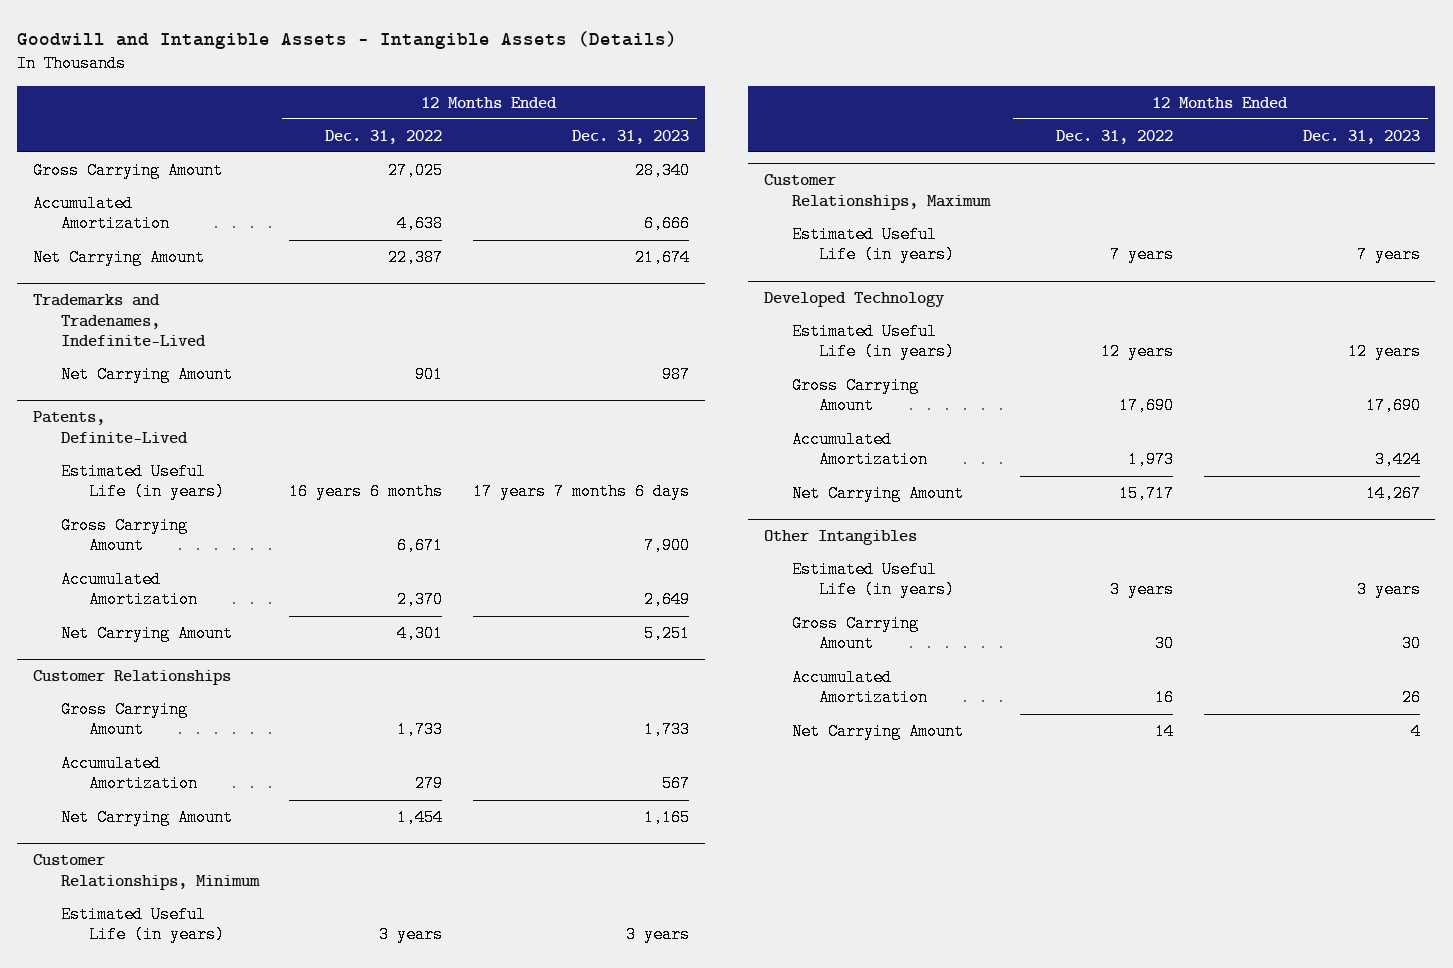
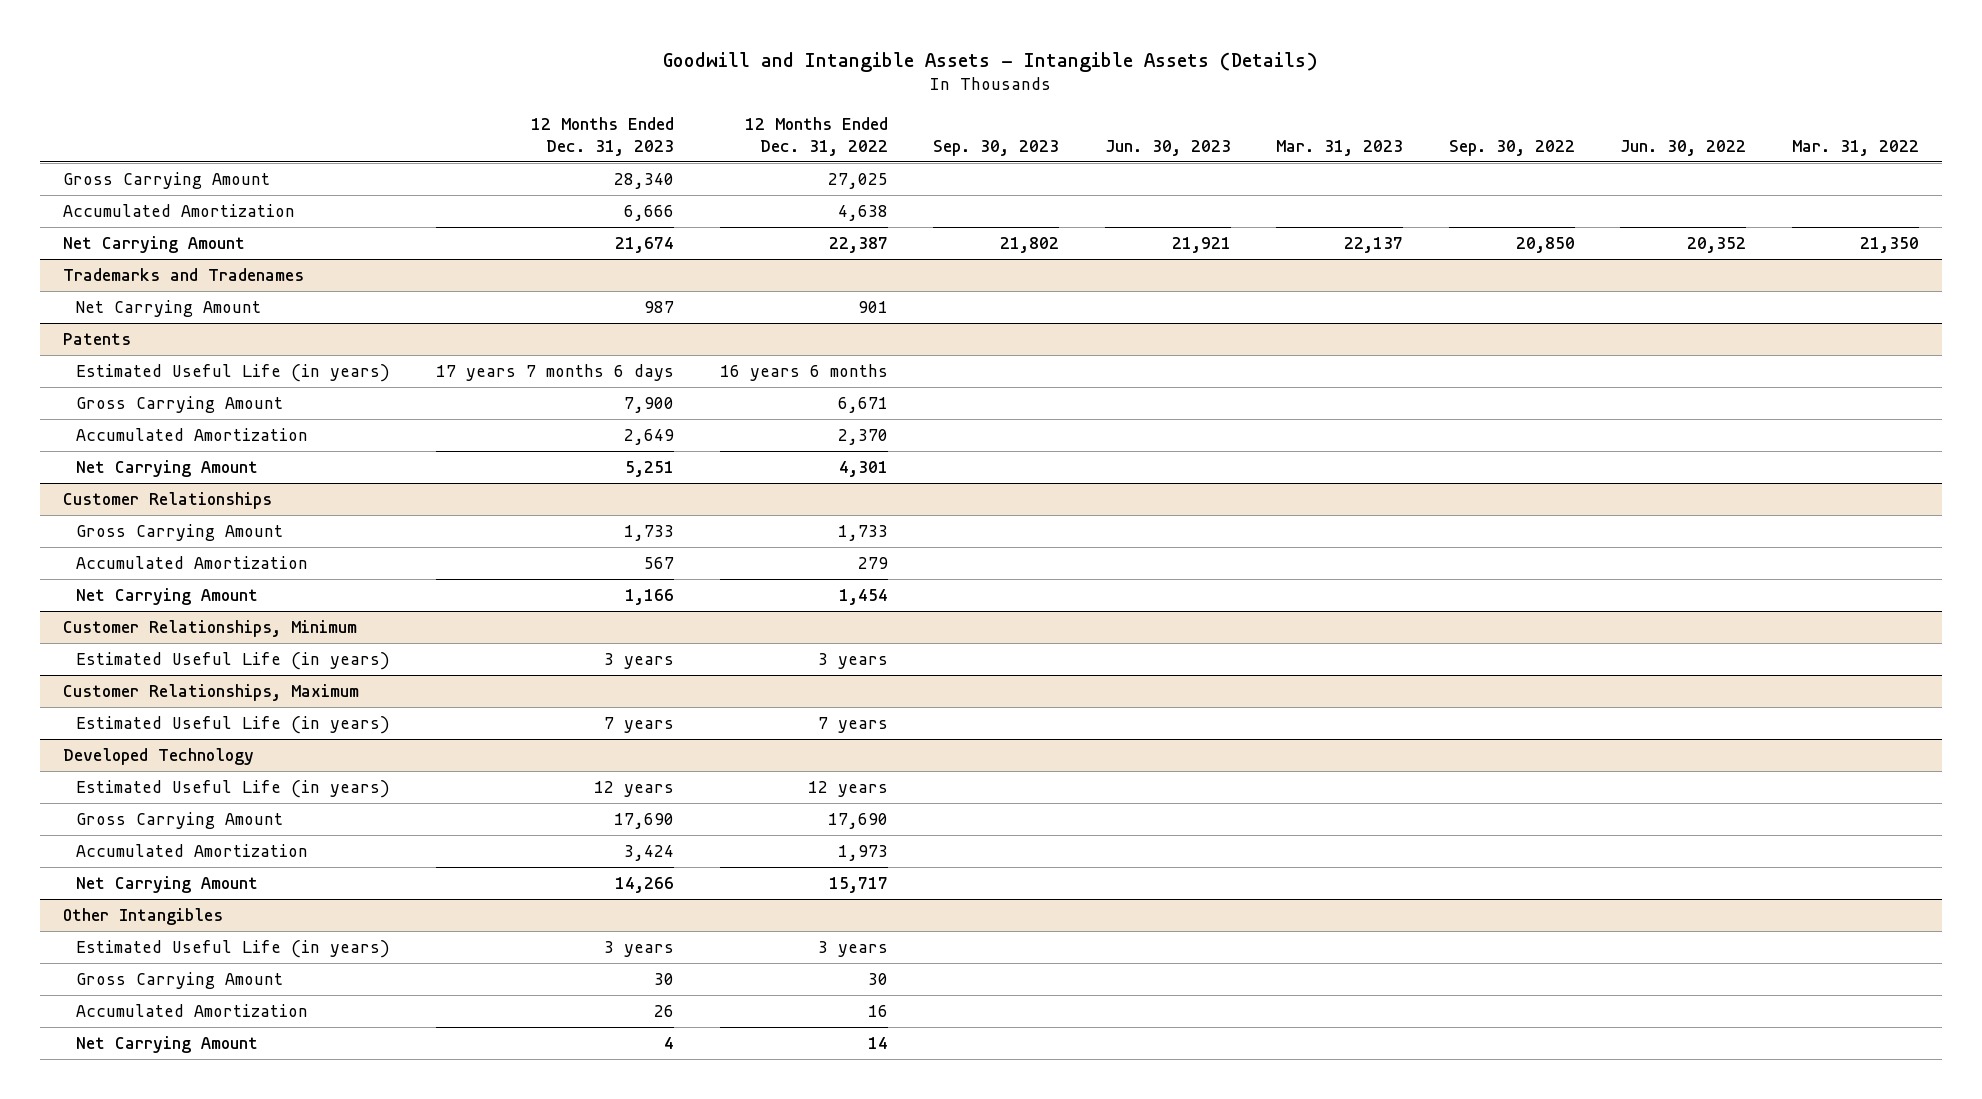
- | 12 Months Ended Dec. 31, 2022 | 12 Months Ended Dec. 31, 2023
+ | 12 Months Ended Dec. 31, 2023 | 12 Months Ended Dec. 31, 2022 | Sep. 30, 2023 | Jun. 30, 2023 | Mar. 31, 2023 | Sep. 30, 2022 | Jun. 30, 2022 | Mar. 31, 2022
- Trademarks and Tradenames, Indefinite-Lived
+ Trademarks and Tradenames
- Patents, Definite-Lived
+ Patents
@ Customer Relationships
- Net Carrying Amount | 1,454 | 1,165
+ Net Carrying Amount | 1,166 | 1,454 | | | | | |
@ Developed Technology
- Net Carrying Amount | 15,717 | 14,267
+ Net Carrying Amount | 14,266 | 15,717 | | | | | |

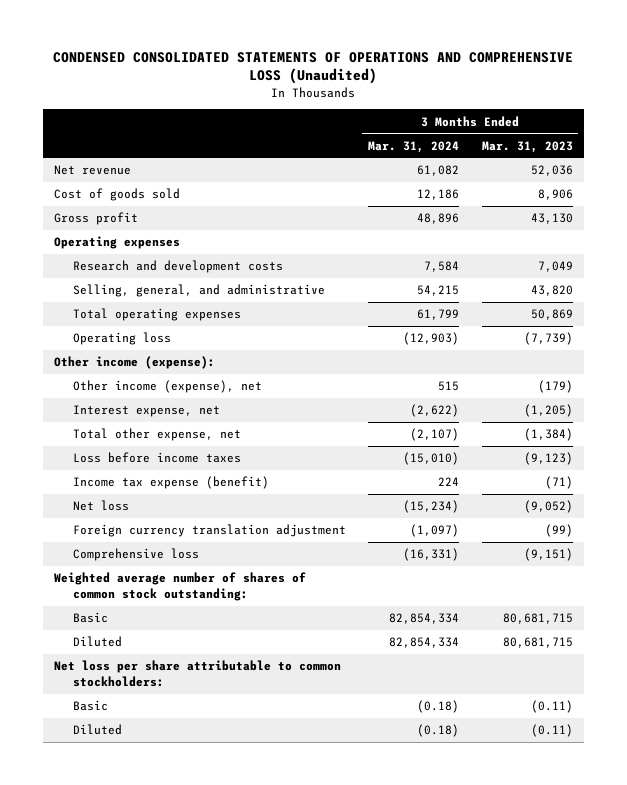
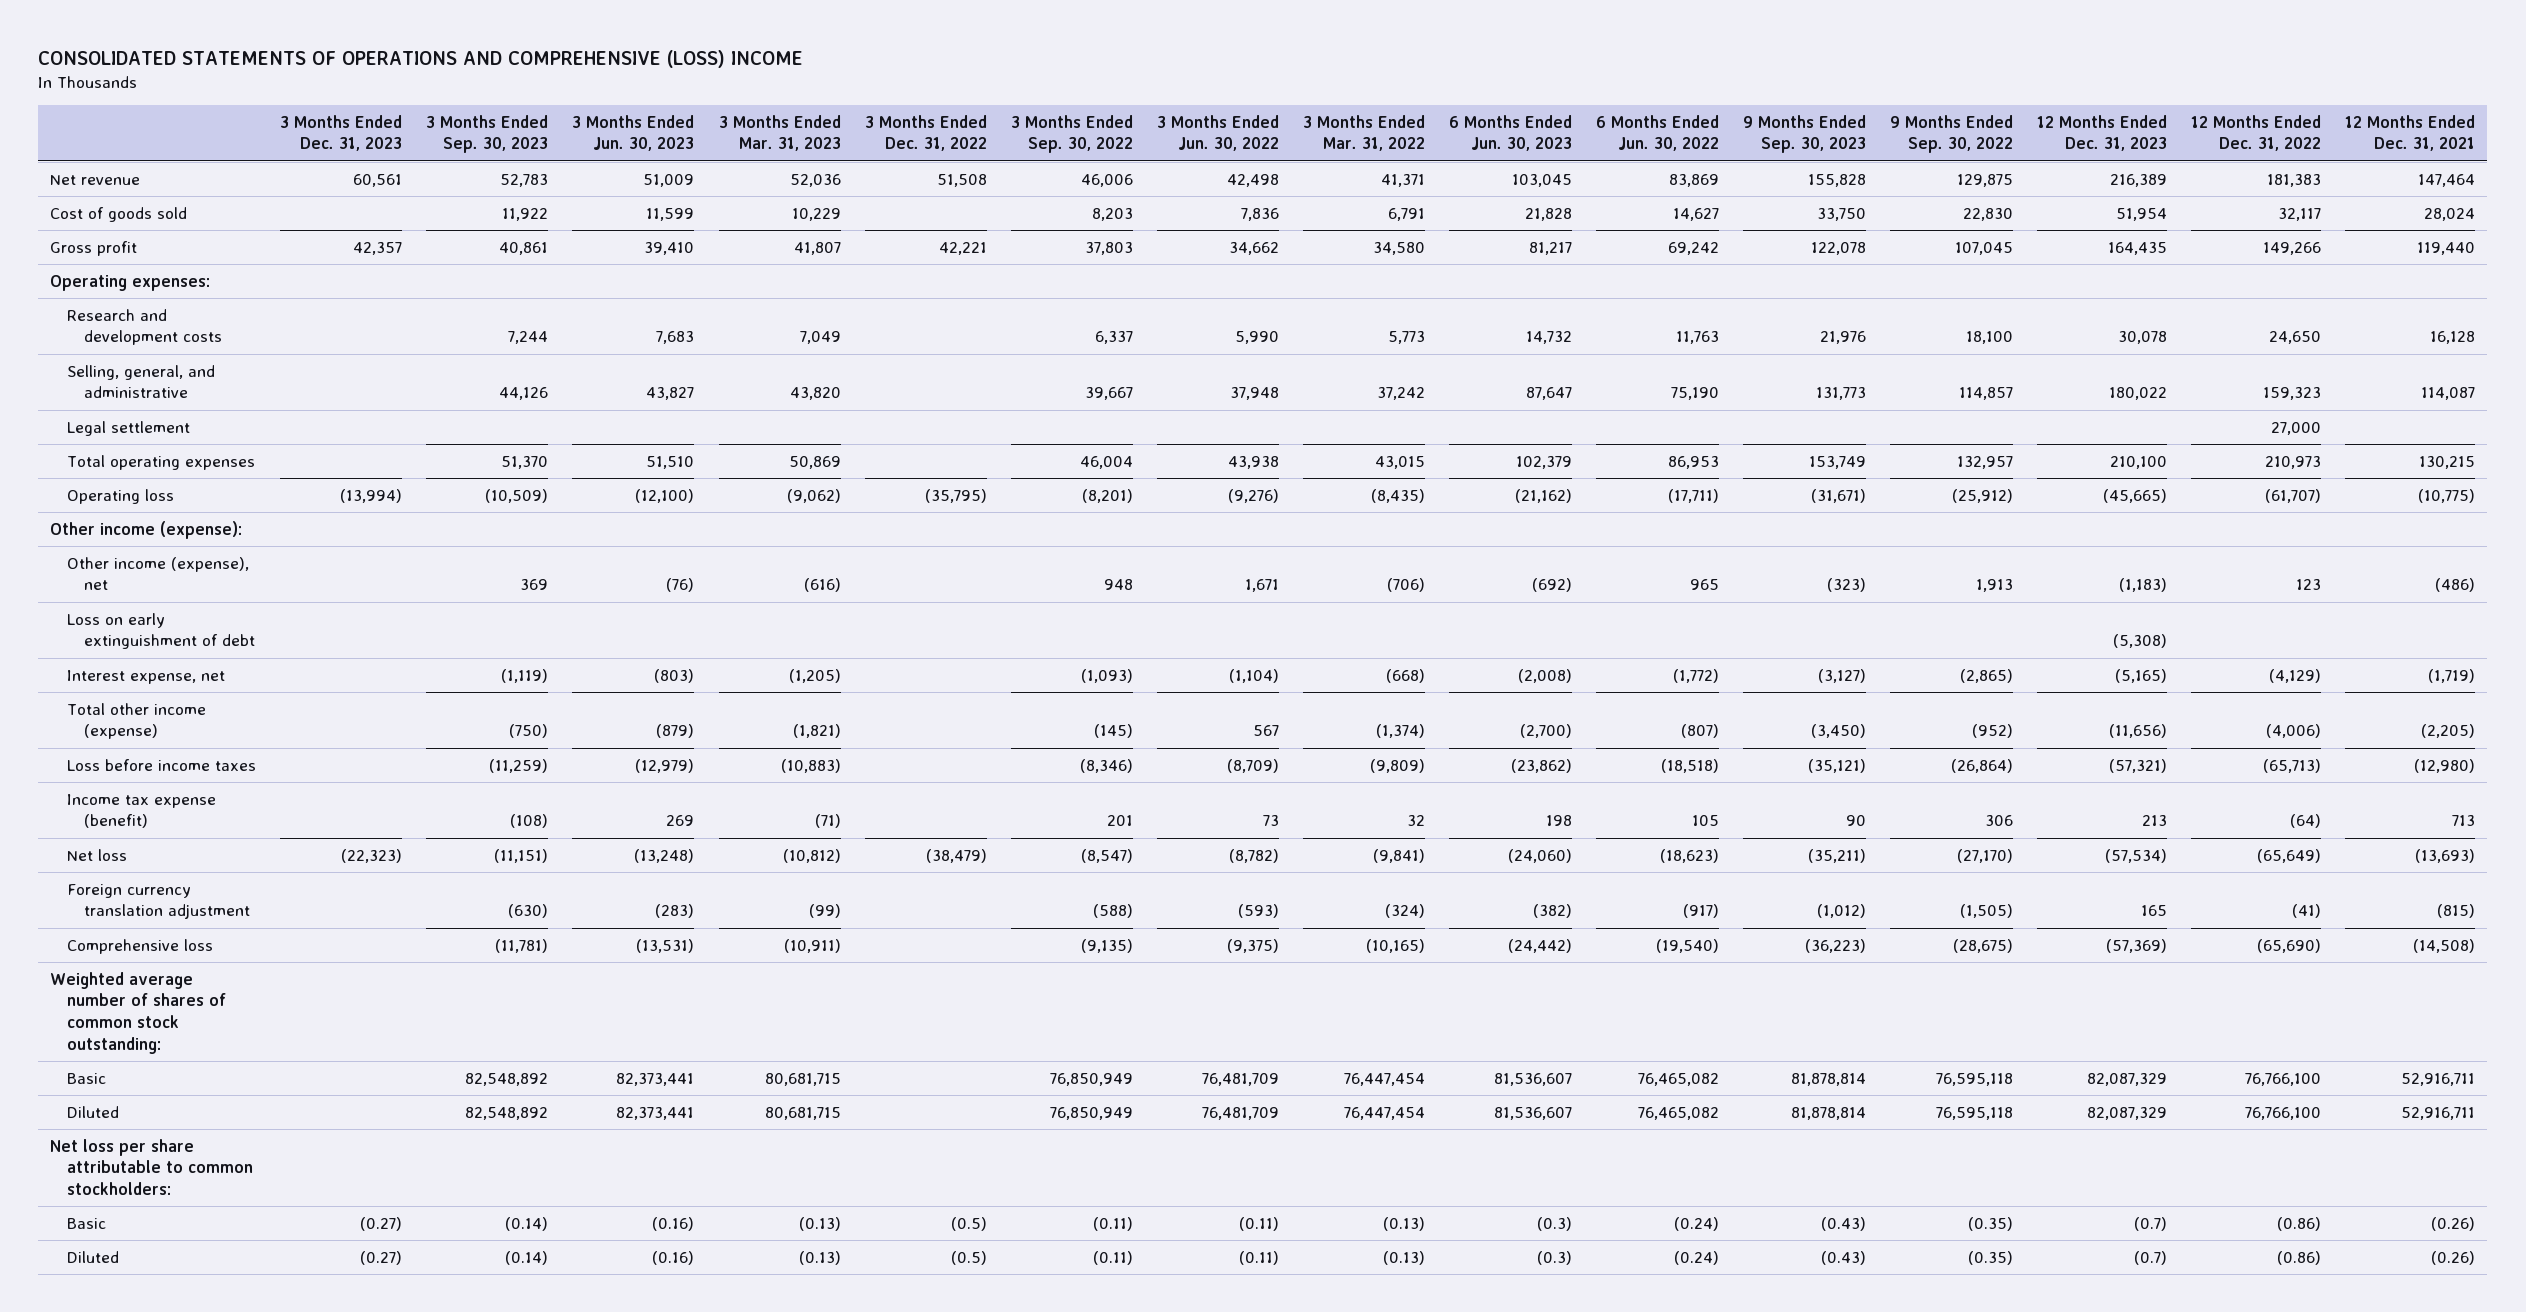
- CONDENSED CONSOLIDATED STATEMENTS OF OPERATIONS AND COMPREHENSIVE LOSS (Unaudited)
+ CONSOLIDATED STATEMENTS OF OPERATIONS AND COMPREHENSIVE (LOSS) INCOME
- | 3 Months Ended Mar. 31, 2024 | 3 Months Ended Mar. 31, 2023
+ | 3 Months Ended Dec. 31, 2023 | 3 Months Ended Sep. 30, 2023 | 3 Months Ended Jun. 30, 2023 | 3 Months Ended Mar. 31, 2023 | 3 Months Ended Dec. 31, 2022 | 3 Months Ended Sep. 30, 2022 | 3 Months Ended Jun. 30, 2022 | 3 Months Ended Mar. 31, 2022 | 6 Months Ended Jun. 30, 2023 | 6 Months Ended Jun. 30, 2022 | 9 Months Ended Sep. 30, 2023 | 9 Months Ended Sep. 30, 2022 | 12 Months Ended Dec. 31, 2023 | 12 Months Ended Dec. 31, 2022 | 12 Months Ended Dec. 31, 2021
- Cost of goods sold | 12,186 | 8,906
- Gross profit | 48,896 | 43,130
- Operating expenses
+ Cost of goods sold | | 11,922 | 11,599 | 10,229 | | 8,203 | 7,836 | 6,791 | 21,828 | 14,627 | 33,750 | 22,830 | 51,954 | 32,117 | 28,024
+ Gross profit | 42,357 | 40,861 | 39,410 | 41,807 | 42,221 | 37,803 | 34,662 | 34,580 | 81,217 | 69,242 | 122,078 | 107,045 | 164,435 | 149,266 | 119,440
+ Operating expenses:
+ Legal settlement | | | | | | | | | | | | | | 27,000 |
- Operating loss | (12,903) | (7,739)
+ Operating loss | (13,994) | (10,509) | (12,100) | (9,062) | (35,795) | (8,201) | (9,276) | (8,435) | (21,162) | (17,711) | (31,671) | (25,912) | (45,665) | (61,707) | (10,775)
- Other income (expense), net | 515 | (179)
+ Other income (expense), net | | 369 | (76) | (616) | | 948 | 1,671 | (706) | (692) | 965 | (323) | 1,913 | (1,183) | 123 | (486)
+ Loss on early extinguishment of debt | | | | | | | | | | | | | (5,308) | |
- Total other expense, net | (2,107) | (1,384)
- Loss before income taxes | (15,010) | (9,123)
+ Total other income (expense) | | (750) | (879) | (1,821) | | (145) | 567 | (1,374) | (2,700) | (807) | (3,450) | (952) | (11,656) | (4,006) | (2,205)
+ Loss before income taxes | | (11,259) | (12,979) | (10,883) | | (8,346) | (8,709) | (9,809) | (23,862) | (18,518) | (35,121) | (26,864) | (57,321) | (65,713) | (12,980)
- Net loss | (15,234) | (9,052)
+ Net loss | (22,323) | (11,151) | (13,248) | (10,812) | (38,479) | (8,547) | (8,782) | (9,841) | (24,060) | (18,623) | (35,211) | (27,170) | (57,534) | (65,649) | (13,693)
- Comprehensive loss | (16,331) | (9,151)
+ Comprehensive loss | | (11,781) | (13,531) | (10,911) | | (9,135) | (9,375) | (10,165) | (24,442) | (19,540) | (36,223) | (28,675) | (57,369) | (65,690) | (14,508)
- Basic | (0.18) | (0.11)
- Diluted | (0.18) | (0.11)
+ Basic | (0.27) | (0.14) | (0.16) | (0.13) | (0.5) | (0.11) | (0.11) | (0.13) | (0.3) | (0.24) | (0.43) | (0.35) | (0.7) | (0.86) | (0.26)
+ Diluted | (0.27) | (0.14) | (0.16) | (0.13) | (0.5) | (0.11) | (0.11) | (0.13) | (0.3) | (0.24) | (0.43) | (0.35) | (0.7) | (0.86) | (0.26)

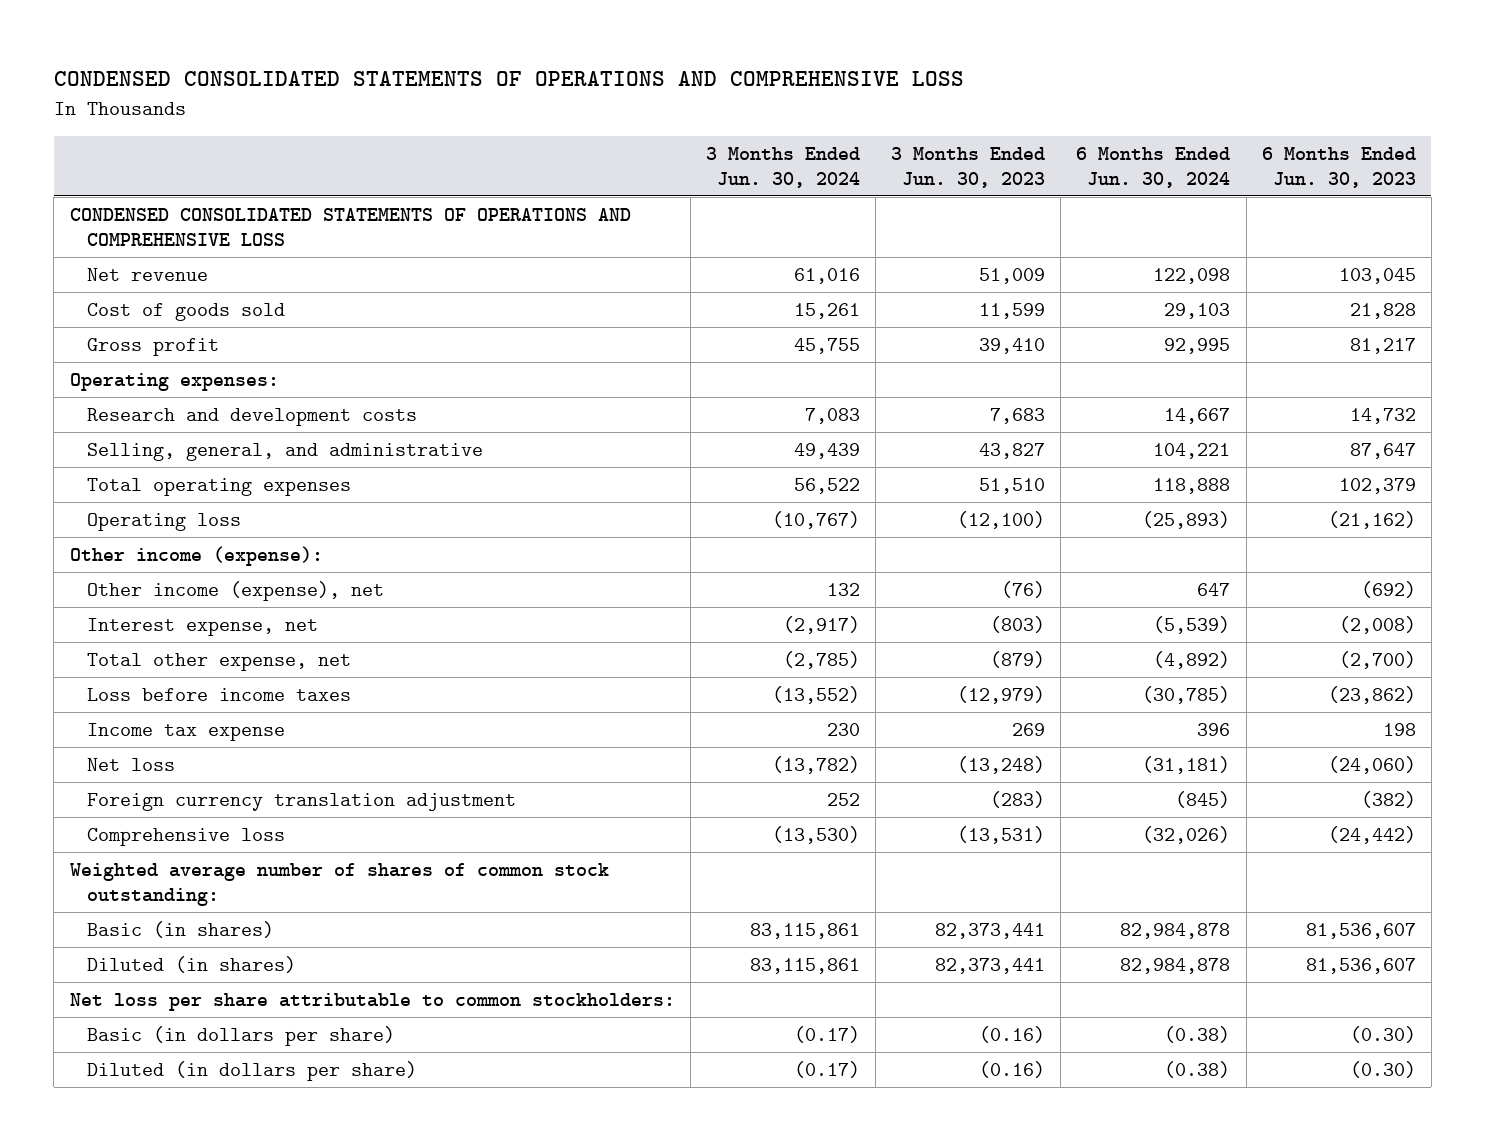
- CONSOLIDATED STATEMENTS OF OPERATIONS AND COMPREHENSIVE (LOSS) INCOME
+ CONDENSED CONSOLIDATED STATEMENTS OF OPERATIONS AND COMPREHENSIVE LOSS
- | 3 Months Ended Dec. 31, 2023 | 3 Months Ended Sep. 30, 2023 | 3 Months Ended Jun. 30, 2023 | 3 Months Ended Mar. 31, 2023 | 3 Months Ended Dec. 31, 2022 | 3 Months Ended Sep. 30, 2022 | 3 Months Ended Jun. 30, 2022 | 3 Months Ended Mar. 31, 2022 | 6 Months Ended Jun. 30, 2023 | 6 Months Ended Jun. 30, 2022 | 9 Months Ended Sep. 30, 2023 | 9 Months Ended Sep. 30, 2022 | 12 Months Ended Dec. 31, 2023 | 12 Months Ended Dec. 31, 2022 | 12 Months Ended Dec. 31, 2021
+ | 3 Months Ended Jun. 30, 2024 | 3 Months Ended Jun. 30, 2023 | 6 Months Ended Jun. 30, 2024 | 6 Months Ended Jun. 30, 2023
+ CONDENSED CONSOLIDATED STATEMENTS OF OPERATIONS AND COMPREHENSIVE LOSS
- Legal settlement | | | | | | | | | | | | | | 27,000 |
- Loss on early extinguishment of debt | | | | | | | | | | | | | (5,308) | |
- Total other income (expense) | | (750) | (879) | (1,821) | | (145) | 567 | (1,374) | (2,700) | (807) | (3,450) | (952) | (11,656) | (4,006) | (2,205)
+ Total other expense, net | (2,785) | (879) | (4,892) | (2,700)
- Income tax expense (benefit) | | (108) | 269 | (71) | | 201 | 73 | 32 | 198 | 105 | 90 | 306 | 213 | (64) | 713
+ Income tax expense | 230 | 269 | 396 | 198
- Basic | | 82,548,892 | 82,373,441 | 80,681,715 | | 76,850,949 | 76,481,709 | 76,447,454 | 81,536,607 | 76,465,082 | 81,878,814 | 76,595,118 | 82,087,329 | 76,766,100 | 52,916,711
- Diluted | | 82,548,892 | 82,373,441 | 80,681,715 | | 76,850,949 | 76,481,709 | 76,447,454 | 81,536,607 | 76,465,082 | 81,878,814 | 76,595,118 | 82,087,329 | 76,766,100 | 52,916,711
+ Basic (in shares) | 83,115,861 | 82,373,441 | 82,984,878 | 81,536,607
+ Diluted (in shares) | 83,115,861 | 82,373,441 | 82,984,878 | 81,536,607
- Basic | (0.27) | (0.14) | (0.16) | (0.13) | (0.5) | (0.11) | (0.11) | (0.13) | (0.3) | (0.24) | (0.43) | (0.35) | (0.7) | (0.86) | (0.26)
- Diluted | (0.27) | (0.14) | (0.16) | (0.13) | (0.5) | (0.11) | (0.11) | (0.13) | (0.3) | (0.24) | (0.43) | (0.35) | (0.7) | (0.86) | (0.26)
+ Basic (in dollars per share) | (0.17) | (0.16) | (0.38) | (0.30)
+ Diluted (in dollars per share) | (0.17) | (0.16) | (0.38) | (0.30)

